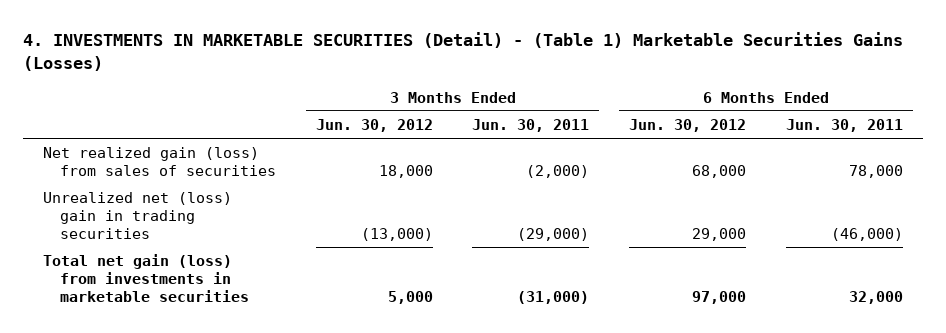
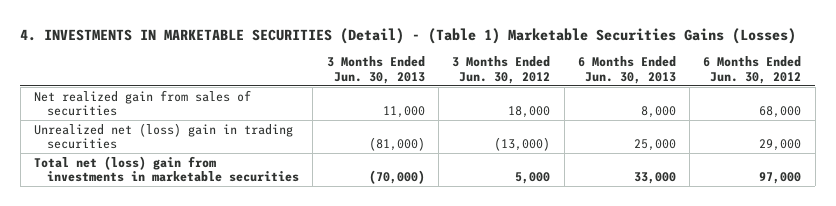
- | 3 Months Ended Jun. 30, 2012 | 3 Months Ended Jun. 30, 2011 | 6 Months Ended Jun. 30, 2012 | 6 Months Ended Jun. 30, 2011
+ | 3 Months Ended Jun. 30, 2013 | 3 Months Ended Jun. 30, 2012 | 6 Months Ended Jun. 30, 2013 | 6 Months Ended Jun. 30, 2012
- Net realized gain (loss) from sales of securities | 18,000 | (2,000) | 68,000 | 78,000
+ Net realized gain from sales of securities | 11,000 | 18,000 | 8,000 | 68,000
- Total net gain (loss) from investments in marketable securities | 5,000 | (31,000) | 97,000 | 32,000
+ Total net (loss) gain from investments in marketable securities | (70,000) | 5,000 | 33,000 | 97,000

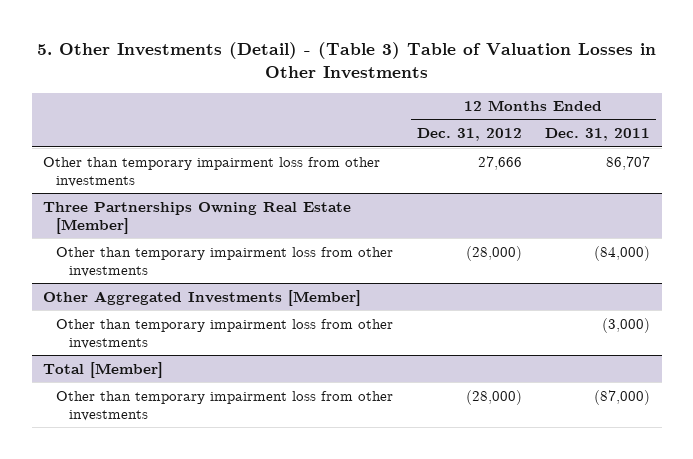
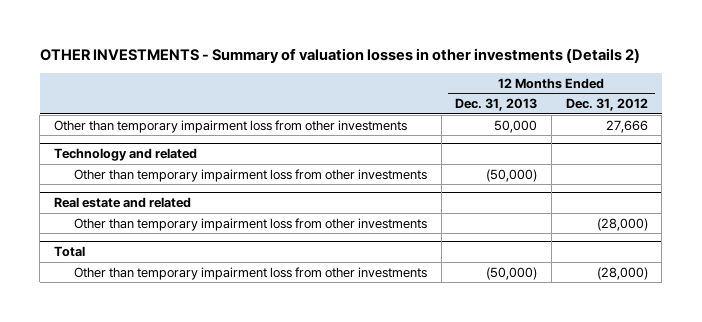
- 5. Other Investments (Detail) - (Table 3) Table of Valuation Losses in Other Investments
+ OTHER INVESTMENTS - Summary of valuation losses in other investments (Details 2)
- | 12 Months Ended Dec. 31, 2012 | 12 Months Ended Dec. 31, 2011
+ | 12 Months Ended Dec. 31, 2013 | 12 Months Ended Dec. 31, 2012
- Three Partnerships Owning Real Estate [Member]
- Other than temporary impairment loss from other investments | (28,000) | (84,000)
- Other Aggregated Investments [Member]
+ Technology and related
- Total [Member]
+ Real estate and related
+ Total
+ Other than temporary impairment loss from other investments | (50,000) | (28,000)

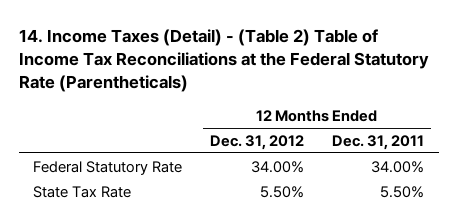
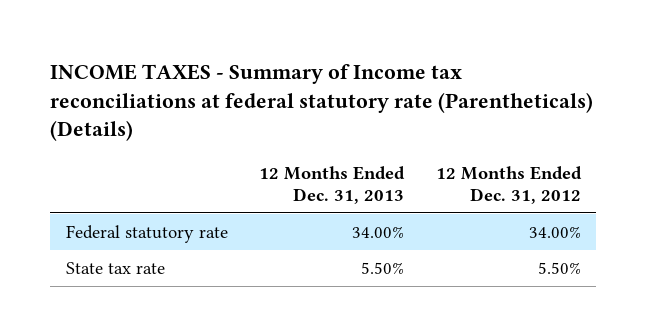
- 14. Income Taxes (Detail) - (Table 2) Table of Income Tax Reconciliations at the Federal Statutory Rate (Parentheticals)
+ INCOME TAXES - Summary of Income tax reconciliations at federal statutory rate (Parentheticals) (Details)
- | 12 Months Ended Dec. 31, 2012 | 12 Months Ended Dec. 31, 2011
+ | 12 Months Ended Dec. 31, 2013 | 12 Months Ended Dec. 31, 2012
- Federal Statutory Rate | 34.00% | 34.00%
- State Tax Rate | 5.50% | 5.50%
+ Federal statutory rate | 34.00% | 34.00%
+ State tax rate | 5.50% | 5.50%

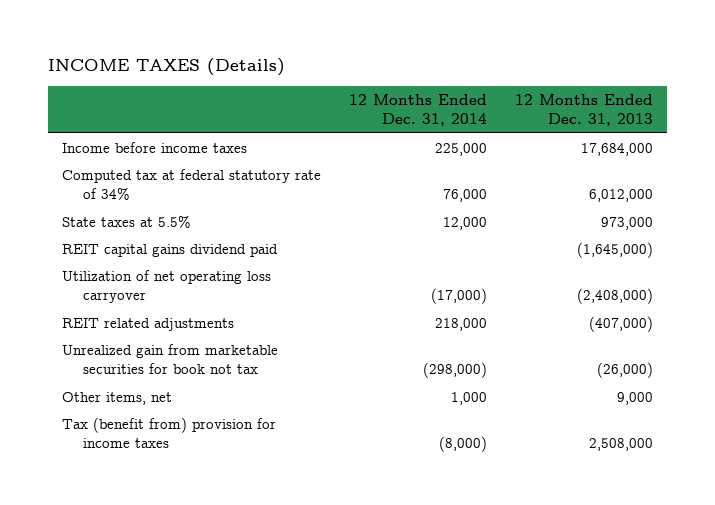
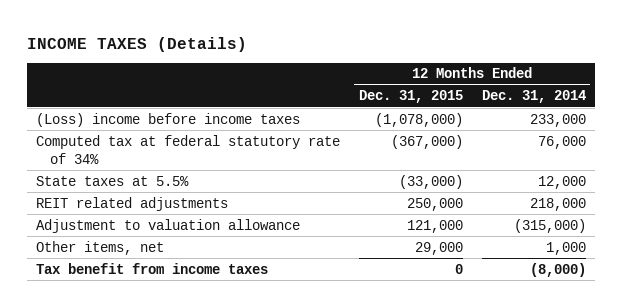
- | 12 Months Ended Dec. 31, 2014 | 12 Months Ended Dec. 31, 2013
+ | 12 Months Ended Dec. 31, 2015 | 12 Months Ended Dec. 31, 2014
- Income before income taxes | 225,000 | 17,684,000
+ (Loss) income before income taxes | (1,078,000) | 233,000
- REIT capital gains dividend paid | | (1,645,000)
- Utilization of net operating loss carryover | (17,000) | (2,408,000)
- Unrealized gain from marketable securities for book not tax | (298,000) | (26,000)
+ Adjustment to valuation allowance | 121,000 | (315,000)
- Tax (benefit from) provision for income taxes | (8,000) | 2,508,000
+ Tax benefit from income taxes | 0 | (8,000)

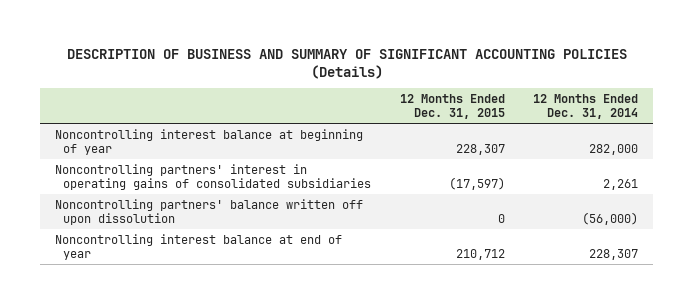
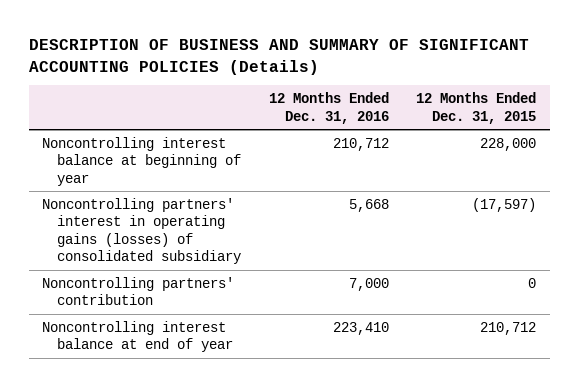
- | 12 Months Ended Dec. 31, 2015 | 12 Months Ended Dec. 31, 2014
+ | 12 Months Ended Dec. 31, 2016 | 12 Months Ended Dec. 31, 2015
- Noncontrolling interest balance at beginning of year | 228,307 | 282,000
- Noncontrolling partners' interest in operating gains of consolidated subsidiaries | (17,597) | 2,261
- Noncontrolling partners' balance written off upon dissolution | 0 | (56,000)
+ Noncontrolling interest balance at beginning of year | 210,712 | 228,000
+ Noncontrolling partners' interest in operating gains (losses) of consolidated subsidiary | 5,668 | (17,597)
+ Noncontrolling partners' contribution | 7,000 | 0

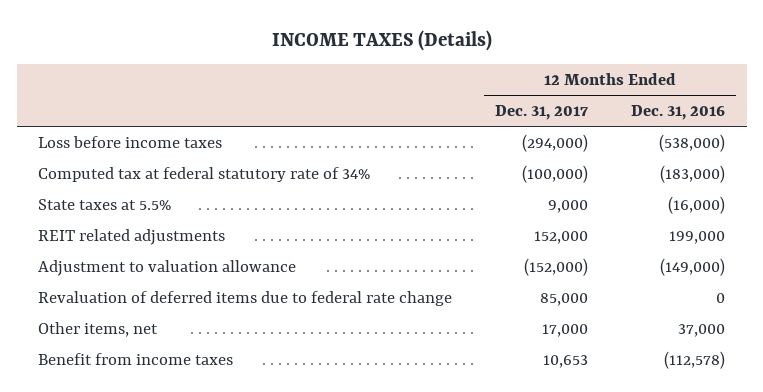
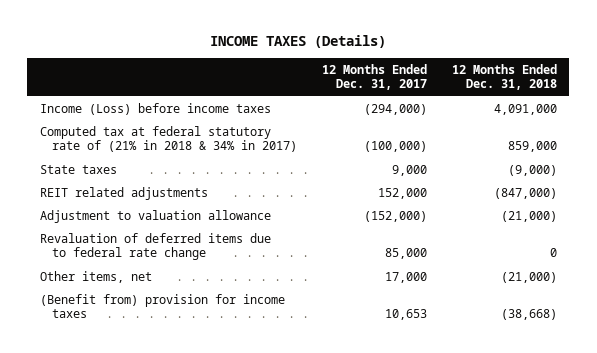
- | 12 Months Ended Dec. 31, 2017 | 12 Months Ended Dec. 31, 2016
+ | 12 Months Ended Dec. 31, 2017 | 12 Months Ended Dec. 31, 2018
- Loss before income taxes | (294,000) | (538,000)
- Computed tax at federal statutory rate of 34% | (100,000) | (183,000)
- State taxes at 5.5% | 9,000 | (16,000)
+ Income (Loss) before income taxes | (294,000) | 4,091,000
+ Computed tax at federal statutory rate of (21% in 2018 & 34% in 2017) | (100,000) | 859,000
+ State taxes | 9,000 | (9,000)
- Benefit from income taxes | 10,653 | (112,578)
+ (Benefit from) provision for income taxes | 10,653 | (38,668)

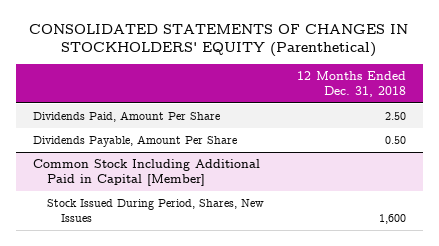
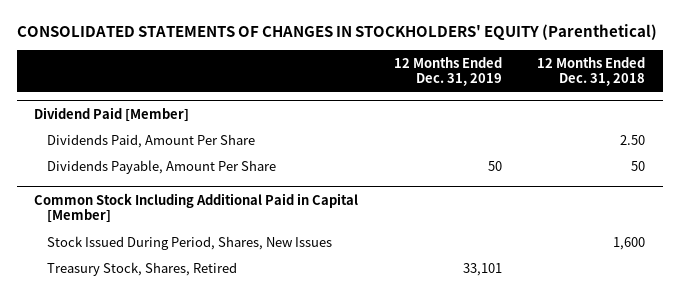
- | 12 Months Ended Dec. 31, 2018
+ | 12 Months Ended Dec. 31, 2019 | 12 Months Ended Dec. 31, 2018
+ Dividend Paid [Member]
- Dividends Payable, Amount Per Share | 0.50
+ Dividends Payable, Amount Per Share | 50 | 50
@ Common Stock Including Additional Paid in Capital [Member]
+ Treasury Stock, Shares, Retired | 33,101 |

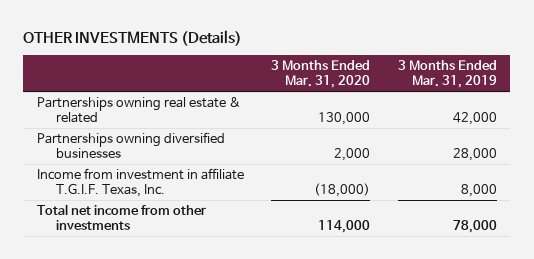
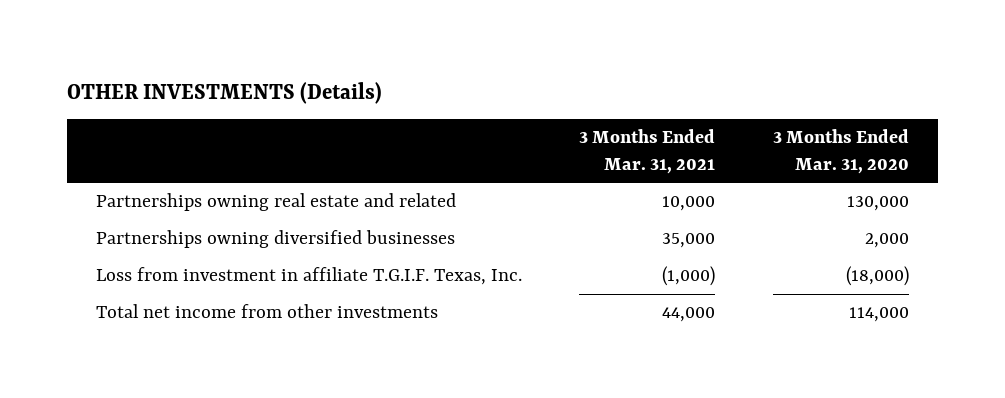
- | 3 Months Ended Mar. 31, 2020 | 3 Months Ended Mar. 31, 2019
+ | 3 Months Ended Mar. 31, 2021 | 3 Months Ended Mar. 31, 2020
- Partnerships owning real estate & related | 130,000 | 42,000
+ Partnerships owning real estate and related | 10,000 | 130,000
- Income from investment in affiliate T.G.I.F. Texas, Inc. | (18,000) | 8,000
+ Loss from investment in affiliate T.G.I.F. Texas, Inc. | (1,000) | (18,000)

